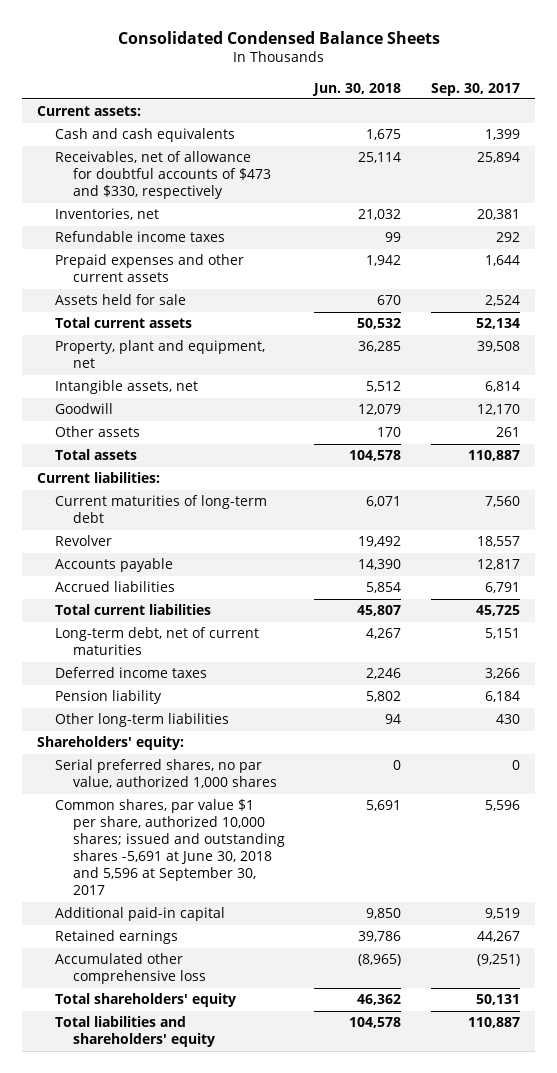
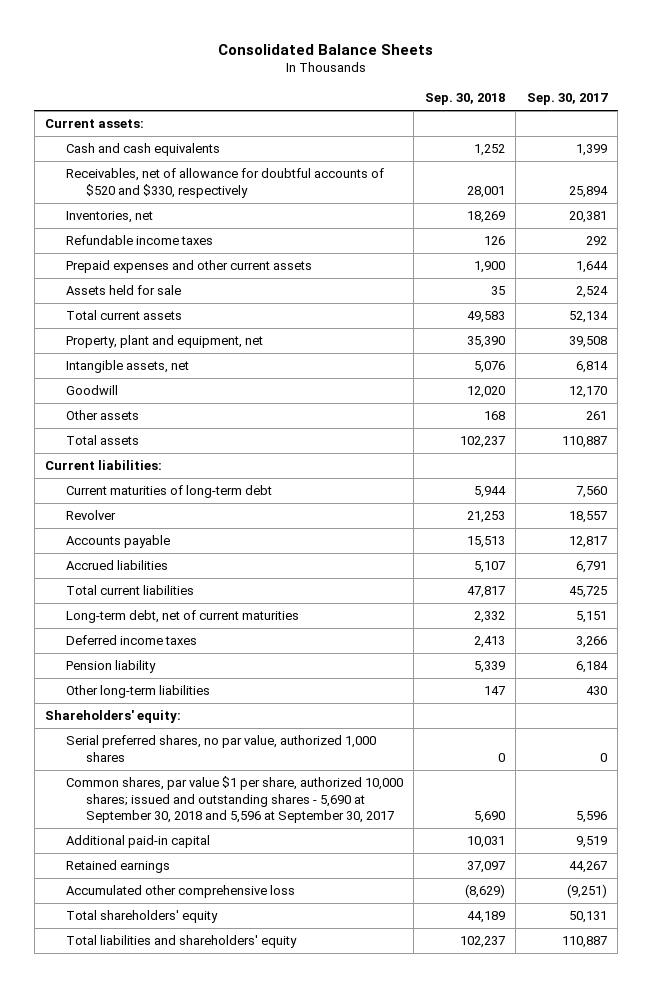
- Consolidated Condensed Balance Sheets
+ Consolidated Balance Sheets
- | Jun. 30, 2018 | Sep. 30, 2017
+ | Sep. 30, 2018 | Sep. 30, 2017
- Receivables, net of allowance for doubtful accounts of $473 and $330, respectively | 25,114 | 25,894
+ Receivables, net of allowance for doubtful accounts of $520 and $330, respectively | 28,001 | 25,894
- Common shares, par value $1 per share, authorized 10,000 shares; issued and outstanding shares -5,691 at June 30, 2018 and 5,596 at September 30, 2017 | 5,691 | 5,596
+ Common shares, par value $1 per share, authorized 10,000 shares; issued and outstanding shares - 5,690 at September 30, 2018 and 5,596 at September 30, 2017 | 5,690 | 5,596

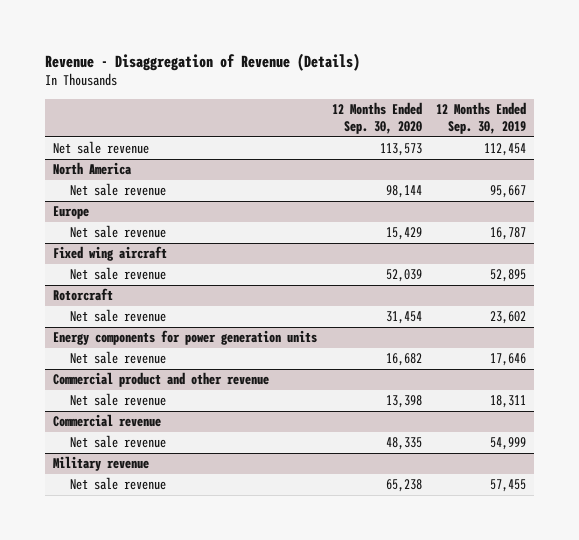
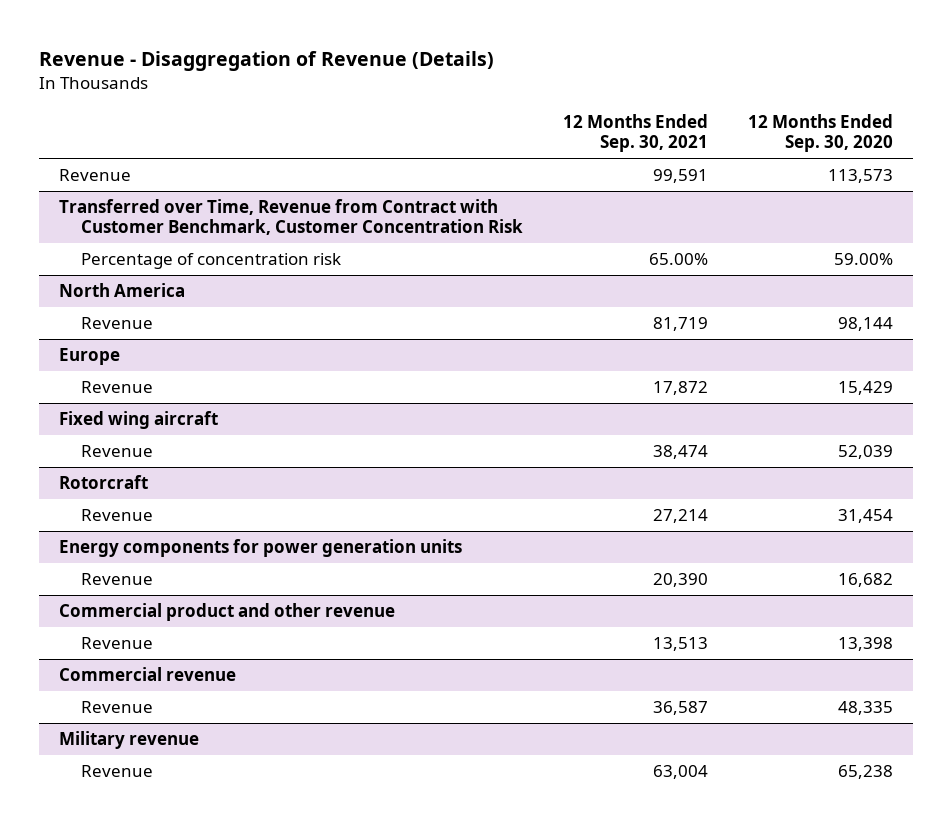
- | 12 Months Ended Sep. 30, 2020 | 12 Months Ended Sep. 30, 2019
+ | 12 Months Ended Sep. 30, 2021 | 12 Months Ended Sep. 30, 2020
- Net sale revenue | 113,573 | 112,454
+ Revenue | 99,591 | 113,573
+ Transferred over Time, Revenue from Contract with Customer Benchmark, Customer Concentration Risk
+ Percentage of concentration risk | 65.00% | 59.00%
@ North America
- Net sale revenue | 98,144 | 95,667
+ Revenue | 81,719 | 98,144
@ Europe
- Net sale revenue | 15,429 | 16,787
+ Revenue | 17,872 | 15,429
@ Fixed wing aircraft
- Net sale revenue | 52,039 | 52,895
+ Revenue | 38,474 | 52,039
@ Rotorcraft
- Net sale revenue | 31,454 | 23,602
+ Revenue | 27,214 | 31,454
@ Energy components for power generation units
- Net sale revenue | 16,682 | 17,646
+ Revenue | 20,390 | 16,682
@ Commercial product and other revenue
- Net sale revenue | 13,398 | 18,311
+ Revenue | 13,513 | 13,398
@ Commercial revenue
- Net sale revenue | 48,335 | 54,999
+ Revenue | 36,587 | 48,335
@ Military revenue
- Net sale revenue | 65,238 | 57,455
+ Revenue | 63,004 | 65,238

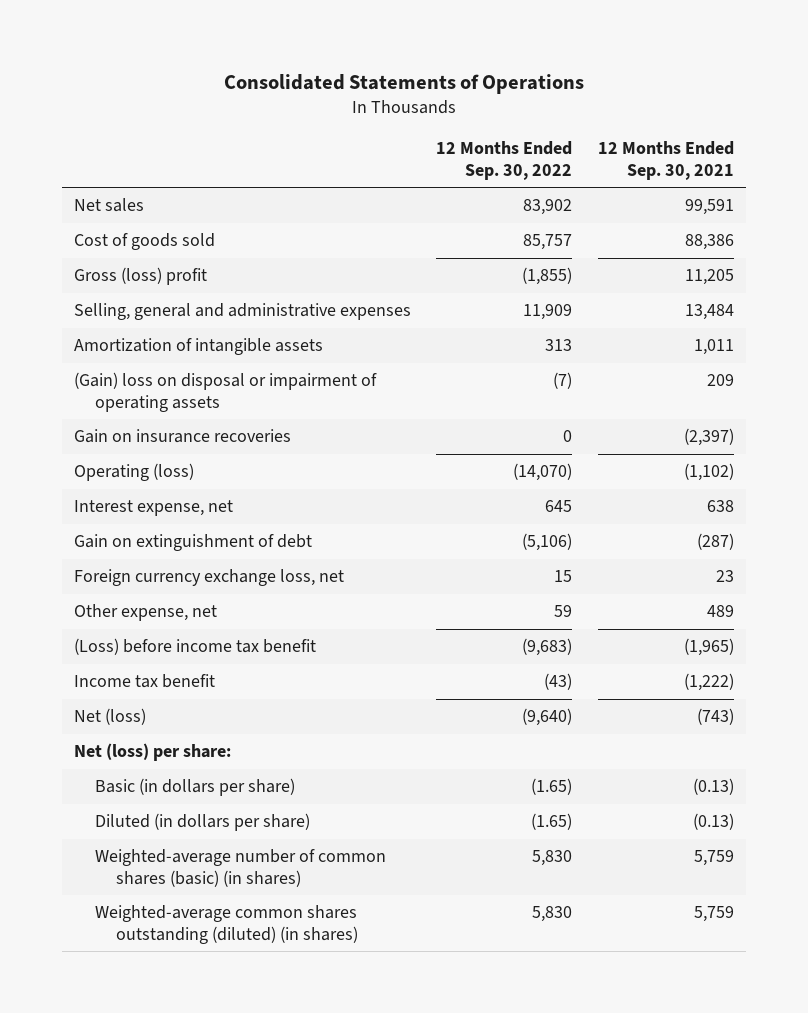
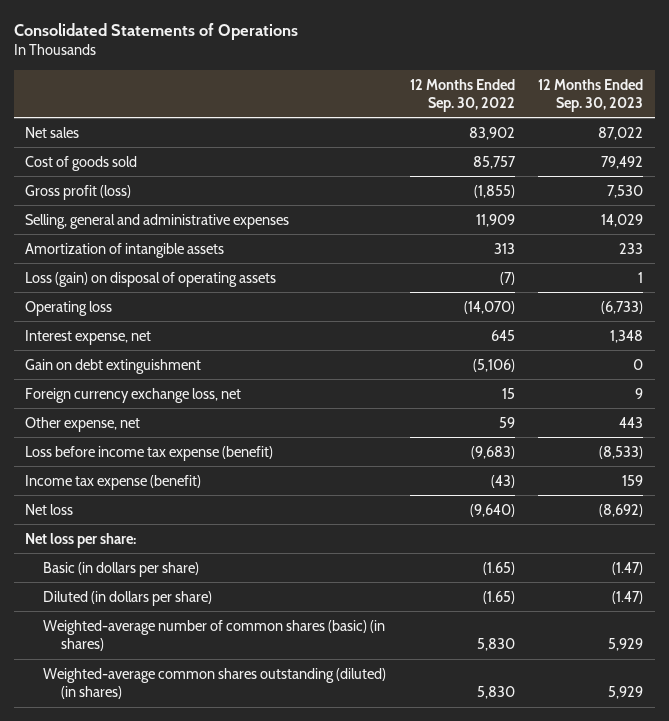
- | 12 Months Ended Sep. 30, 2022 | 12 Months Ended Sep. 30, 2021
+ | 12 Months Ended Sep. 30, 2022 | 12 Months Ended Sep. 30, 2023
- Gross (loss) profit | (1,855) | 11,205
+ Gross profit (loss) | (1,855) | 7,530
- (Gain) loss on disposal or impairment of operating assets | (7) | 209
- Gain on insurance recoveries | 0 | (2,397)
- Operating (loss) | (14,070) | (1,102)
+ Loss (gain) on disposal of operating assets | (7) | 1
+ Operating loss | (14,070) | (6,733)
- Gain on extinguishment of debt | (5,106) | (287)
+ Gain on debt extinguishment | (5,106) | 0
- (Loss) before income tax benefit | (9,683) | (1,965)
- Income tax benefit | (43) | (1,222)
- Net (loss) | (9,640) | (743)
- Net (loss) per share:
+ Loss before income tax expense (benefit) | (9,683) | (8,533)
+ Income tax expense (benefit) | (43) | 159
+ Net loss | (9,640) | (8,692)
+ Net loss per share:

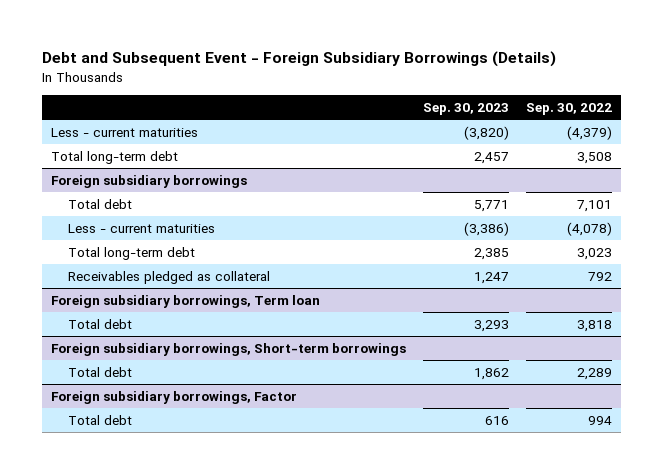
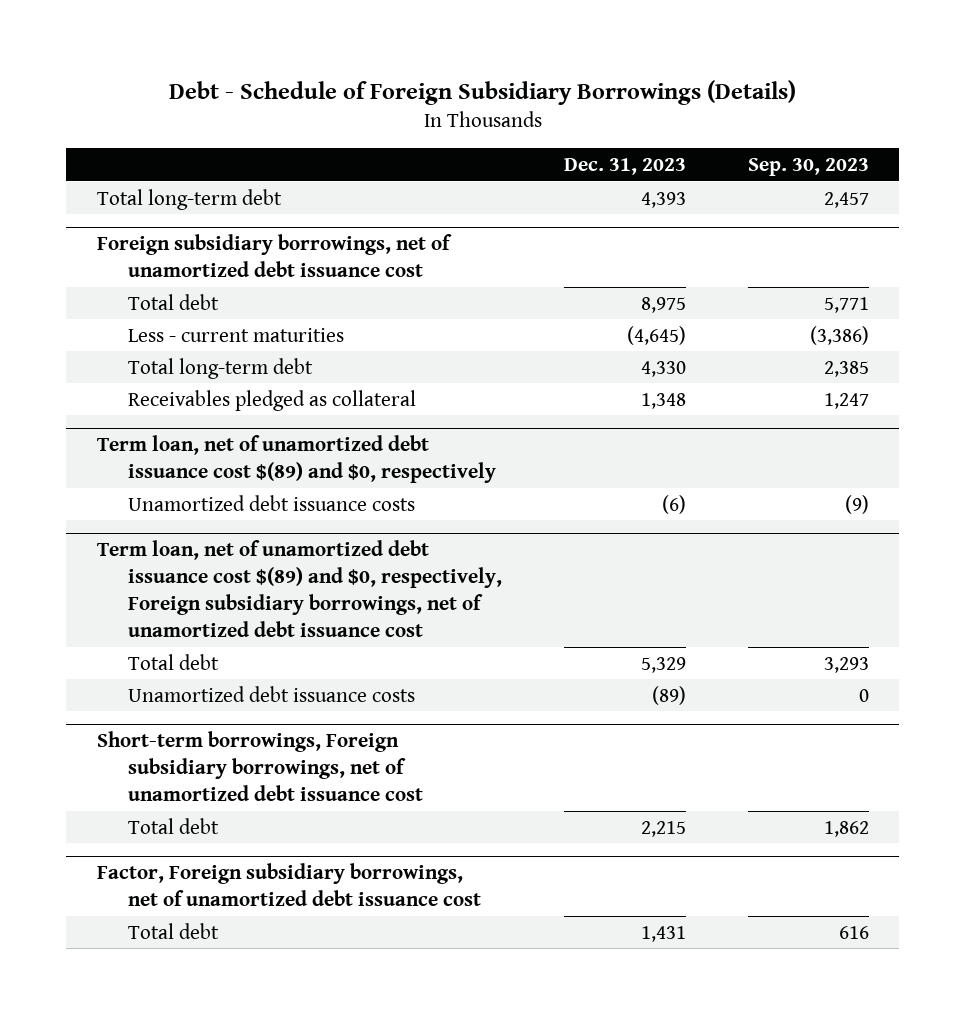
- Debt and Subsequent Event - Foreign Subsidiary Borrowings (Details)
+ Debt - Schedule of Foreign Subsidiary Borrowings (Details)
- | Sep. 30, 2023 | Sep. 30, 2022
+ | Dec. 31, 2023 | Sep. 30, 2023
- Less - current maturities | (3,820) | (4,379)
- Foreign subsidiary borrowings
+ Foreign subsidiary borrowings, net of unamortized debt issuance cost
- Foreign subsidiary borrowings, Term loan
+ Term loan, net of unamortized debt issuance cost $(89) and $0, respectively
+ Unamortized debt issuance costs | (6) | (9)
+ Term loan, net of unamortized debt issuance cost $(89) and $0, respectively, Foreign subsidiary borrowings, net of unamortized debt issuance cost
- Foreign subsidiary borrowings, Short-term borrowings
+ Unamortized debt issuance costs | (89) | 0
+ Short-term borrowings, Foreign subsidiary borrowings, net of unamortized debt issuance cost
- Foreign subsidiary borrowings, Factor
+ Factor, Foreign subsidiary borrowings, net of unamortized debt issuance cost

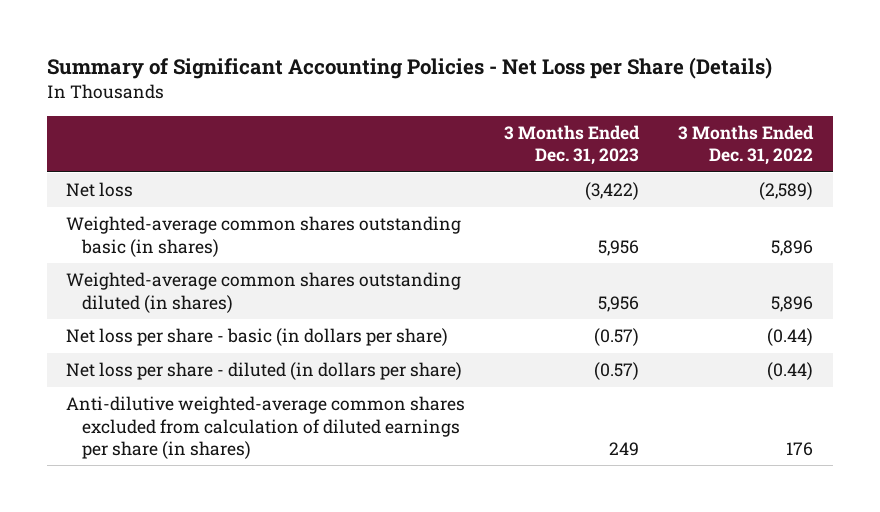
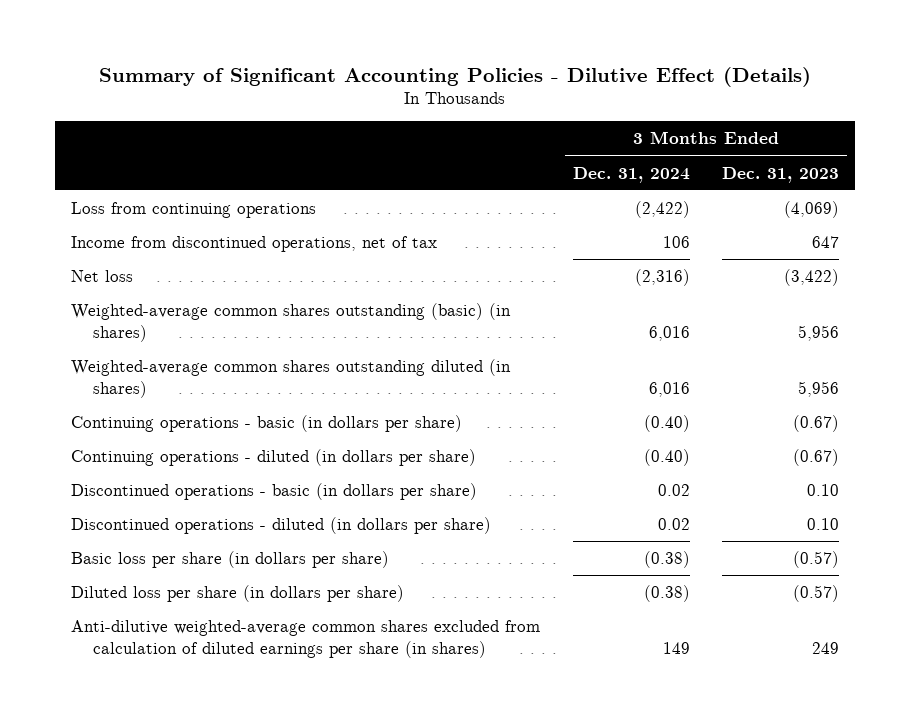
- Summary of Significant Accounting Policies - Net Loss per Share (Details)
+ Summary of Significant Accounting Policies - Dilutive Effect (Details)
- | 3 Months Ended Dec. 31, 2023 | 3 Months Ended Dec. 31, 2022
+ | 3 Months Ended Dec. 31, 2024 | 3 Months Ended Dec. 31, 2023
+ Loss from continuing operations | (2,422) | (4,069)
+ Income from discontinued operations, net of tax | 106 | 647
- Weighted-average common shares outstanding basic (in shares) | 5,956 | 5,896
+ Weighted-average common shares outstanding (basic) (in shares) | 6,016 | 5,956
- Net loss per share - basic (in dollars per share) | (0.57) | (0.44)
- Net loss per share - diluted (in dollars per share) | (0.57) | (0.44)
+ Continuing operations - basic (in dollars per share) | (0.40) | (0.67)
+ Continuing operations - diluted (in dollars per share) | (0.40) | (0.67)
+ Discontinued operations - basic (in dollars per share) | 0.02 | 0.10
+ Discontinued operations - diluted (in dollars per share) | 0.02 | 0.10
+ Basic loss per share (in dollars per share) | (0.38) | (0.57)
+ Diluted loss per share (in dollars per share) | (0.38) | (0.57)

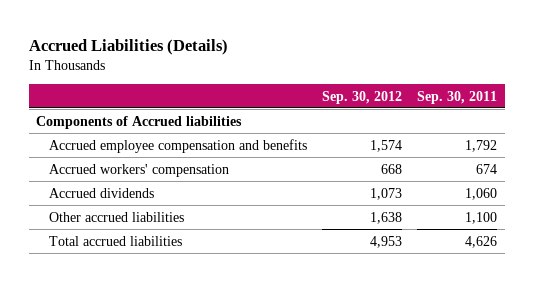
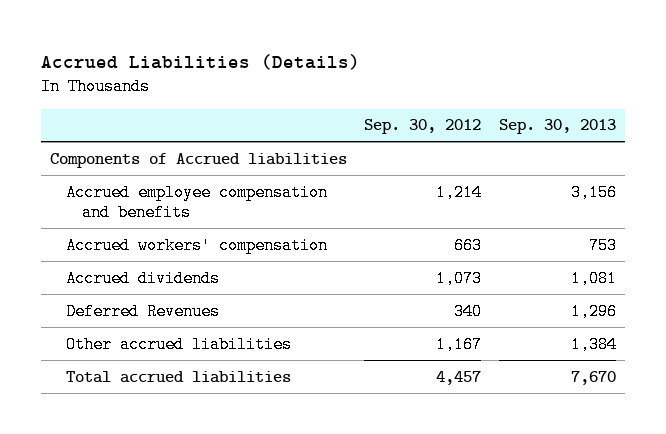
- | Sep. 30, 2012 | Sep. 30, 2011
+ | Sep. 30, 2012 | Sep. 30, 2013
- Accrued employee compensation and benefits | 1,574 | 1,792
- Accrued workers' compensation | 668 | 674
+ Accrued employee compensation and benefits | 1,214 | 3,156
+ Accrued workers' compensation | 663 | 753
- Other accrued liabilities | 1,638 | 1,100
- Total accrued liabilities | 4,953 | 4,626
+ Deferred Revenues | 340 | 1,296
+ Other accrued liabilities | 1,167 | 1,384
+ Total accrued liabilities | 4,457 | 7,670

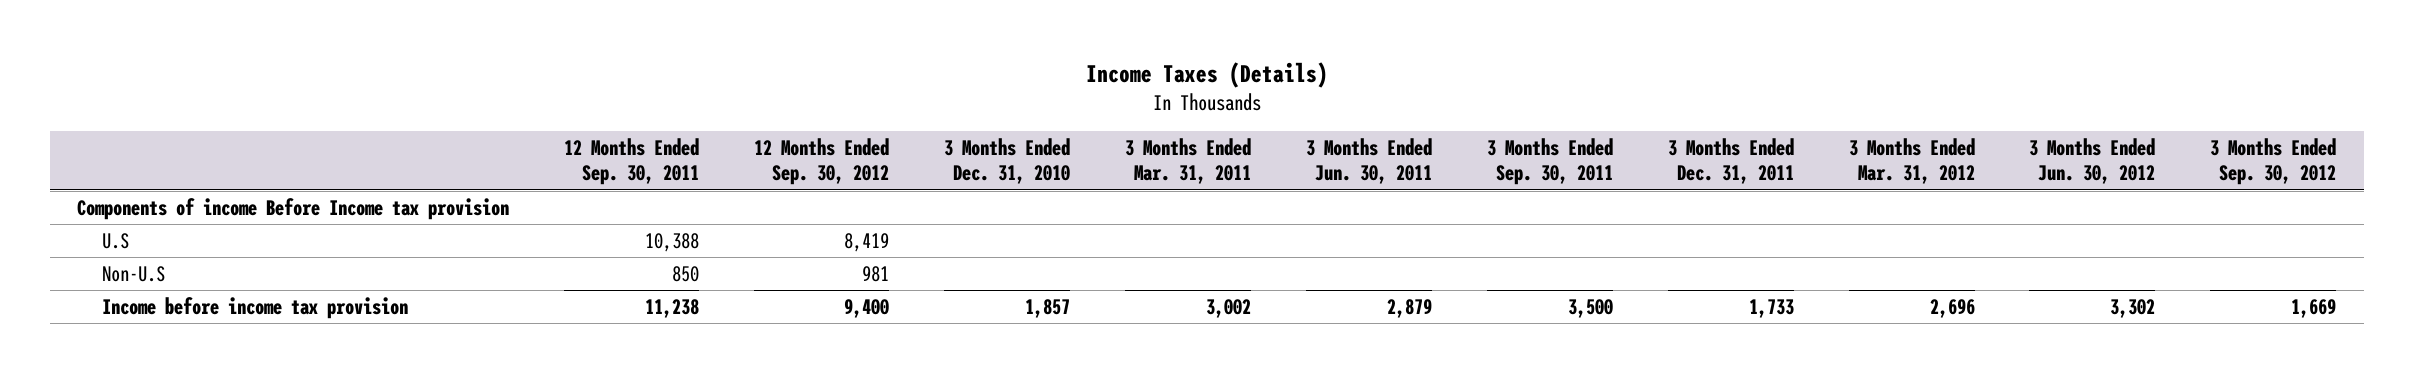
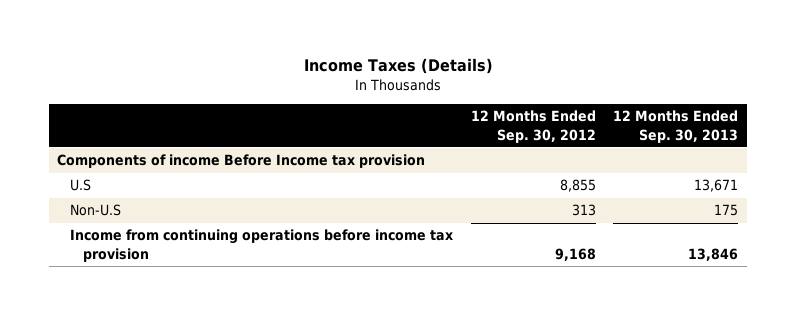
- | 12 Months Ended Sep. 30, 2011 | 12 Months Ended Sep. 30, 2012 | 3 Months Ended Dec. 31, 2010 | 3 Months Ended Mar. 31, 2011 | 3 Months Ended Jun. 30, 2011 | 3 Months Ended Sep. 30, 2011 | 3 Months Ended Dec. 31, 2011 | 3 Months Ended Mar. 31, 2012 | 3 Months Ended Jun. 30, 2012 | 3 Months Ended Sep. 30, 2012
+ | 12 Months Ended Sep. 30, 2012 | 12 Months Ended Sep. 30, 2013
- U.S | 10,388 | 8,419 | | | | | | | |
- Non-U.S | 850 | 981 | | | | | | | |
- Income before income tax provision | 11,238 | 9,400 | 1,857 | 3,002 | 2,879 | 3,500 | 1,733 | 2,696 | 3,302 | 1,669
+ U.S | 8,855 | 13,671
+ Non-U.S | 313 | 175
+ Income from continuing operations before income tax provision | 9,168 | 13,846

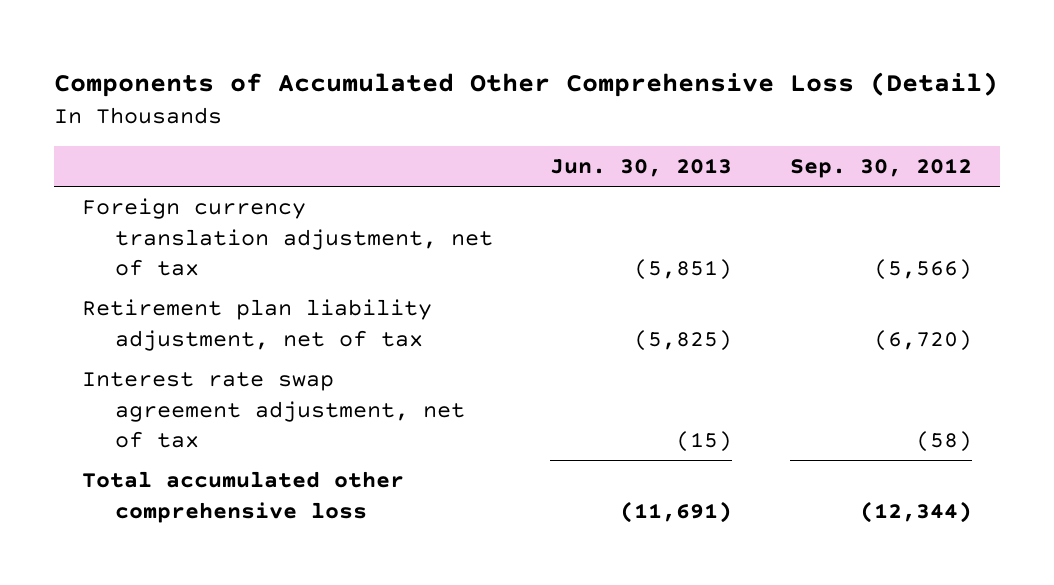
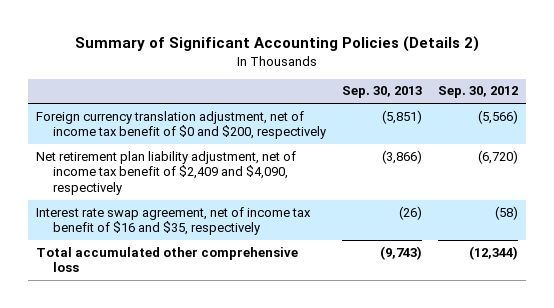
- Components of Accumulated Other Comprehensive Loss (Detail)
+ Summary of Significant Accounting Policies (Details 2)
- | Jun. 30, 2013 | Sep. 30, 2012
+ | Sep. 30, 2013 | Sep. 30, 2012
- Foreign currency translation adjustment, net of tax | (5,851) | (5,566)
- Retirement plan liability adjustment, net of tax | (5,825) | (6,720)
- Interest rate swap agreement adjustment, net of tax | (15) | (58)
+ Foreign currency translation adjustment, net of income tax benefit of $0 and $200, respectively | (5,851) | (5,566)
+ Net retirement plan liability adjustment, net of income tax benefit of $2,409 and $4,090, respectively | (3,866) | (6,720)
+ Interest rate swap agreement, net of income tax benefit of $16 and $35, respectively | (26) | (58)

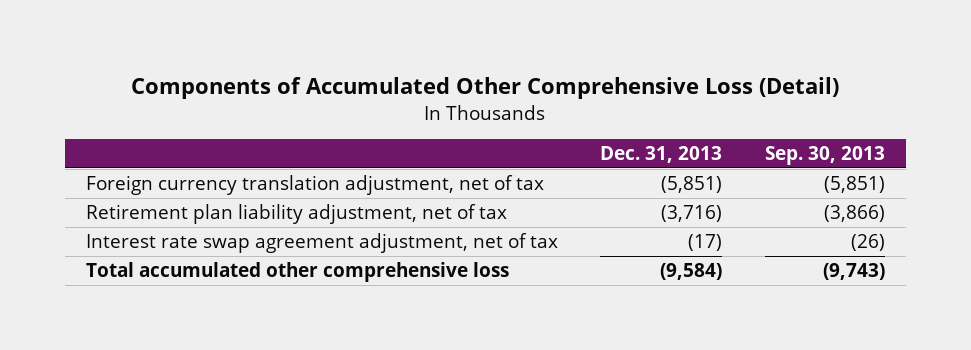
- Summary of Significant Accounting Policies (Details 2)
+ Components of Accumulated Other Comprehensive Loss (Detail)
- | Sep. 30, 2013 | Sep. 30, 2012
+ | Dec. 31, 2013 | Sep. 30, 2013
- Foreign currency translation adjustment, net of income tax benefit of $0 and $200, respectively | (5,851) | (5,566)
- Net retirement plan liability adjustment, net of income tax benefit of $2,409 and $4,090, respectively | (3,866) | (6,720)
- Interest rate swap agreement, net of income tax benefit of $16 and $35, respectively | (26) | (58)
+ Foreign currency translation adjustment, net of tax | (5,851) | (5,851)
+ Retirement plan liability adjustment, net of tax | (3,716) | (3,866)
+ Interest rate swap agreement adjustment, net of tax | (17) | (26)

